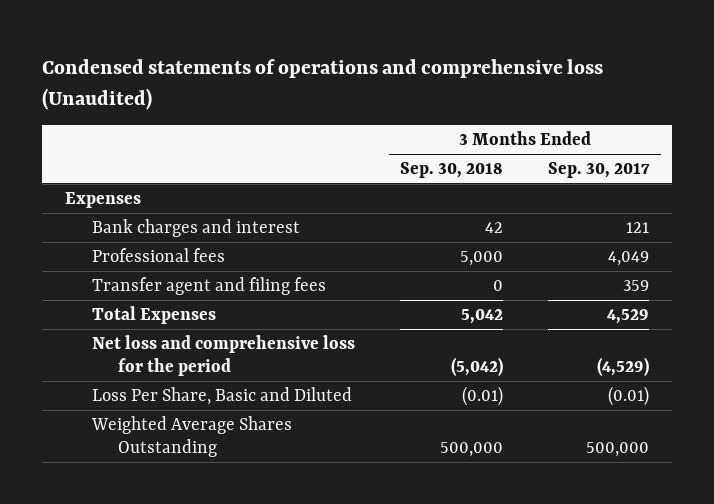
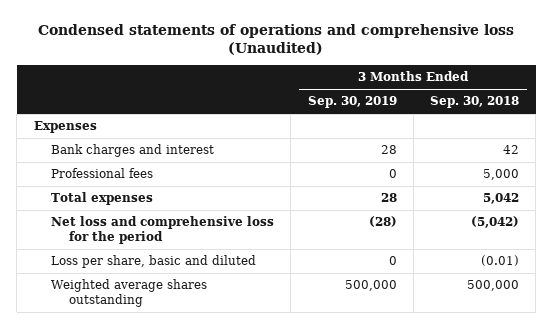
- | 3 Months Ended Sep. 30, 2018 | 3 Months Ended Sep. 30, 2017
+ | 3 Months Ended Sep. 30, 2019 | 3 Months Ended Sep. 30, 2018
- Transfer agent and filing fees | 0 | 359
- Total Expenses | 5,042 | 4,529
+ Total expenses | 28 | 5,042
- Loss Per Share, Basic and Diluted | (0.01) | (0.01)
- Weighted Average Shares Outstanding | 500,000 | 500,000
+ Loss per share, basic and diluted | 0 | (0.01)
+ Weighted average shares outstanding | 500,000 | 500,000

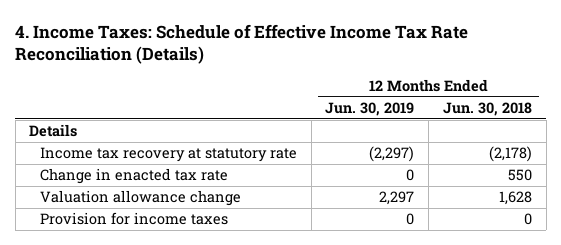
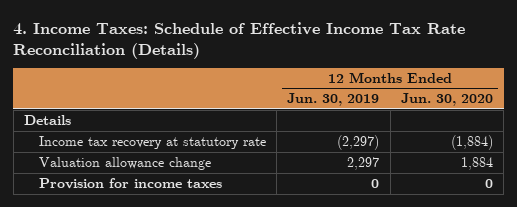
- | 12 Months Ended Jun. 30, 2019 | 12 Months Ended Jun. 30, 2018
+ | 12 Months Ended Jun. 30, 2019 | 12 Months Ended Jun. 30, 2020
- Change in enacted tax rate | 0 | 550

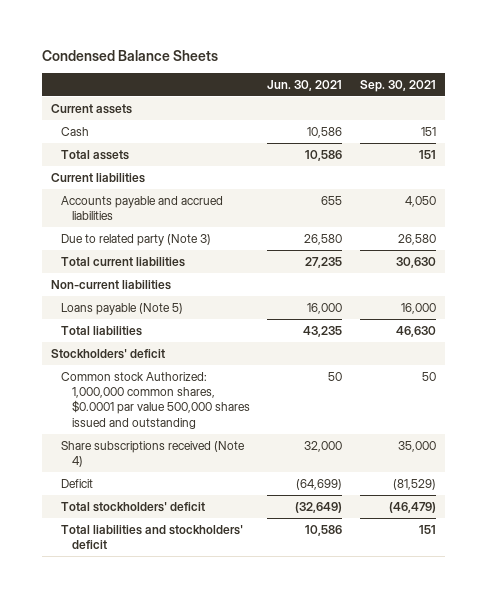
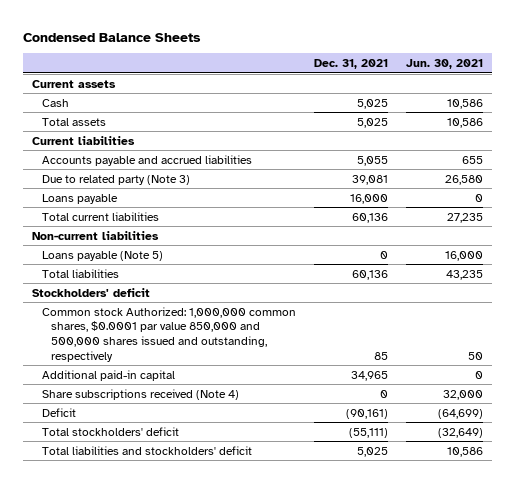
- | Jun. 30, 2021 | Sep. 30, 2021
+ | Dec. 31, 2021 | Jun. 30, 2021
+ Loans payable | 16,000 | 0
- Common stock Authorized: 1,000,000 common shares, $0.0001 par value 500,000 shares issued and outstanding | 50 | 50
+ Common stock Authorized: 1,000,000 common shares, $0.0001 par value 850,000 and 500,000 shares issued and outstanding, respectively | 85 | 50
+ Additional paid-in capital | 34,965 | 0

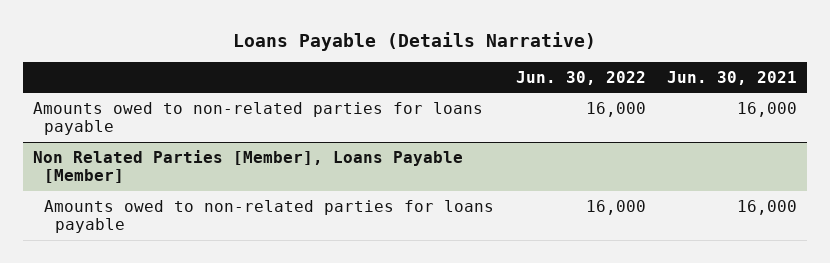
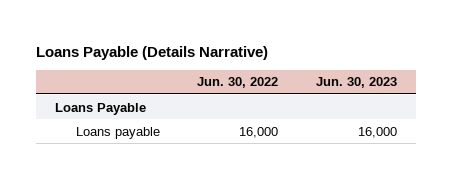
- | Jun. 30, 2022 | Jun. 30, 2021
+ | Jun. 30, 2022 | Jun. 30, 2023
- Amounts owed to non-related parties for loans payable | 16,000 | 16,000
- Non Related Parties [Member], Loans Payable [Member]
- Amounts owed to non-related parties for loans payable | 16,000 | 16,000
+ Loans Payable
+ Loans payable | 16,000 | 16,000

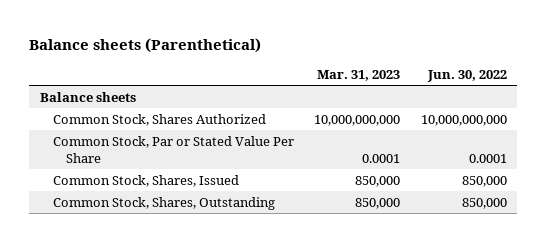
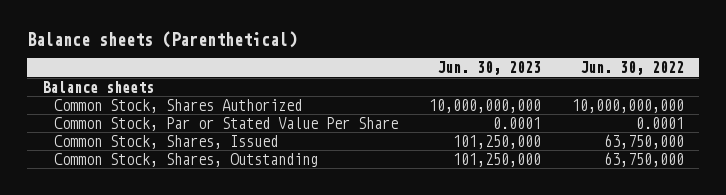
- | Mar. 31, 2023 | Jun. 30, 2022
+ | Jun. 30, 2023 | Jun. 30, 2022
- Common Stock, Shares, Issued | 850,000 | 850,000
- Common Stock, Shares, Outstanding | 850,000 | 850,000
+ Common Stock, Shares, Issued | 101,250,000 | 63,750,000
+ Common Stock, Shares, Outstanding | 101,250,000 | 63,750,000

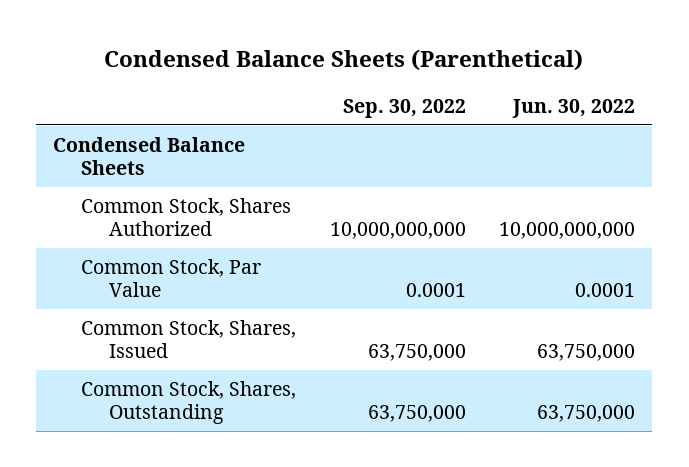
- Balance sheets (Parenthetical)
+ Condensed Balance Sheets (Parenthetical)
- | Jun. 30, 2023 | Jun. 30, 2022
+ | Sep. 30, 2022 | Jun. 30, 2022
- Balance sheets
+ Condensed Balance Sheets
- Common Stock, Par or Stated Value Per Share | 0.0001 | 0.0001
+ Common Stock, Par Value | 0.0001 | 0.0001

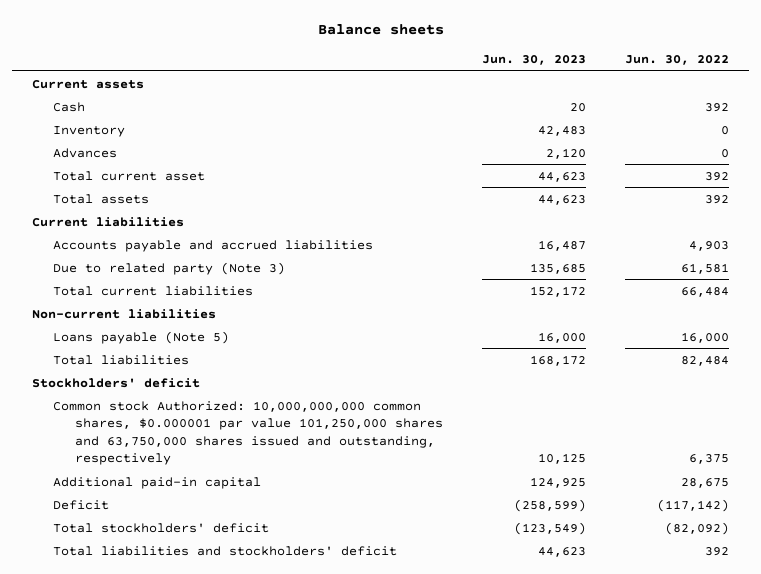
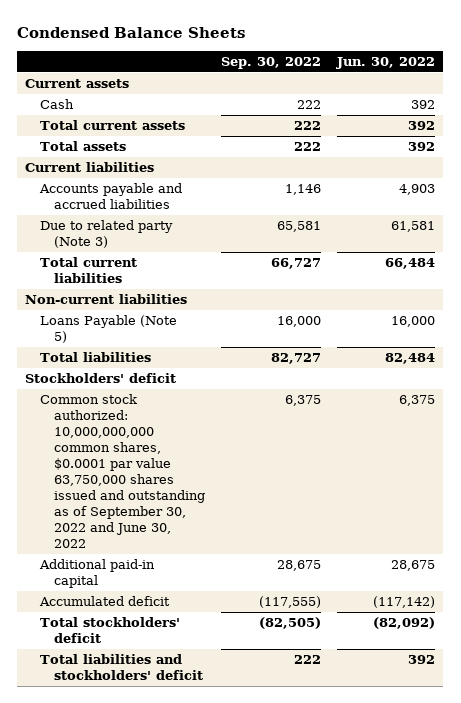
- Balance sheets
+ Condensed Balance Sheets
- | Jun. 30, 2023 | Jun. 30, 2022
+ | Sep. 30, 2022 | Jun. 30, 2022
- Inventory | 42,483 | 0
- Advances | 2,120 | 0
- Total current asset | 44,623 | 392
+ Total current assets | 222 | 392
- Loans payable (Note 5) | 16,000 | 16,000
+ Loans Payable (Note 5) | 16,000 | 16,000
- Common stock Authorized: 10,000,000,000 common shares, $0.000001 par value 101,250,000 shares and 63,750,000 shares issued and outstanding, respectively | 10,125 | 6,375
+ Common stock authorized: 10,000,000,000 common shares, $0.0001 par value 63,750,000 shares issued and outstanding as of September 30, 2022 and June 30, 2022 | 6,375 | 6,375
- Deficit | (258,599) | (117,142)
+ Accumulated deficit | (117,555) | (117,142)

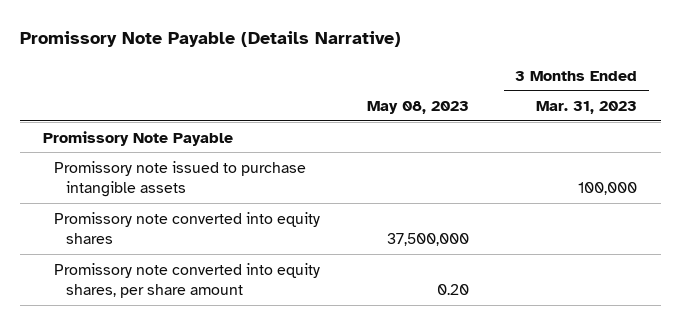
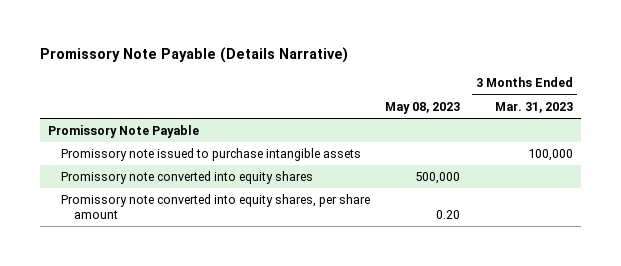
- Promissory note converted into equity shares | 37,500,000 |
+ Promissory note converted into equity shares | 500,000 |

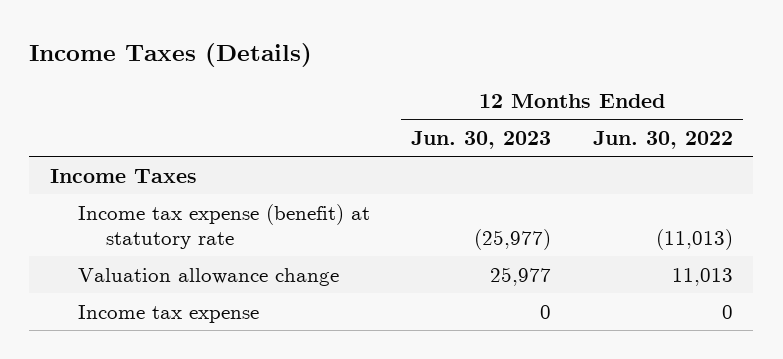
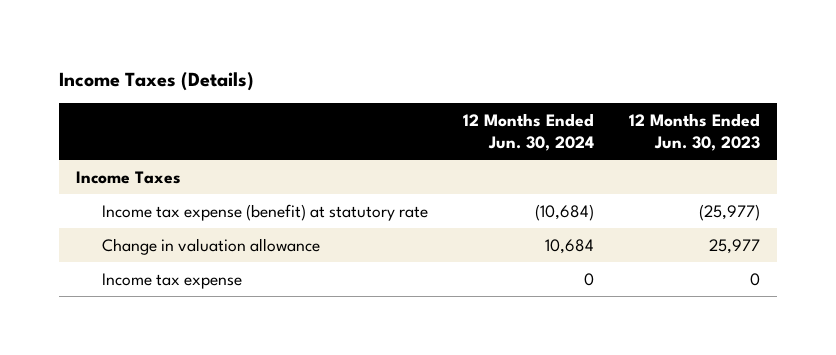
- | 12 Months Ended Jun. 30, 2023 | 12 Months Ended Jun. 30, 2022
+ | 12 Months Ended Jun. 30, 2024 | 12 Months Ended Jun. 30, 2023
- Valuation allowance change | 25,977 | 11,013
+ Change in valuation allowance | 10,684 | 25,977

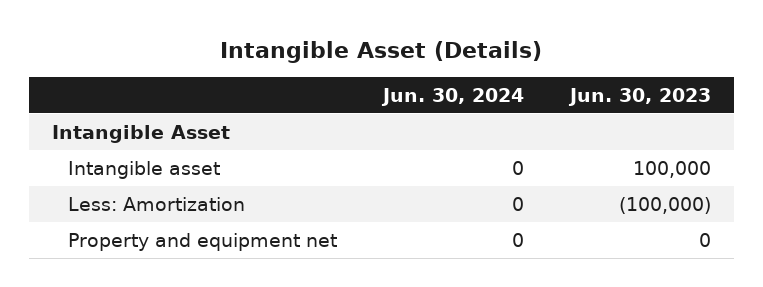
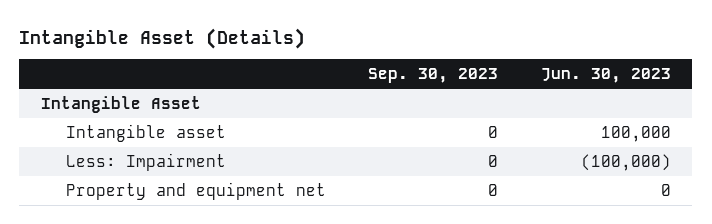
- | Jun. 30, 2024 | Jun. 30, 2023
+ | Sep. 30, 2023 | Jun. 30, 2023
- Less: Amortization | 0 | (100,000)
+ Less: Impairment | 0 | (100,000)

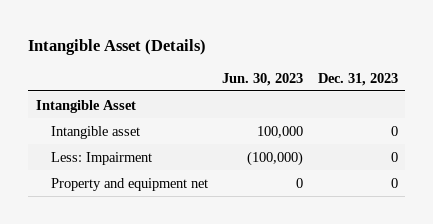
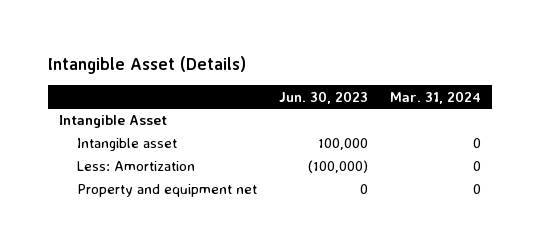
- | Jun. 30, 2023 | Dec. 31, 2023
+ | Jun. 30, 2023 | Mar. 31, 2024
- Less: Impairment | (100,000) | 0
+ Less: Amortization | (100,000) | 0

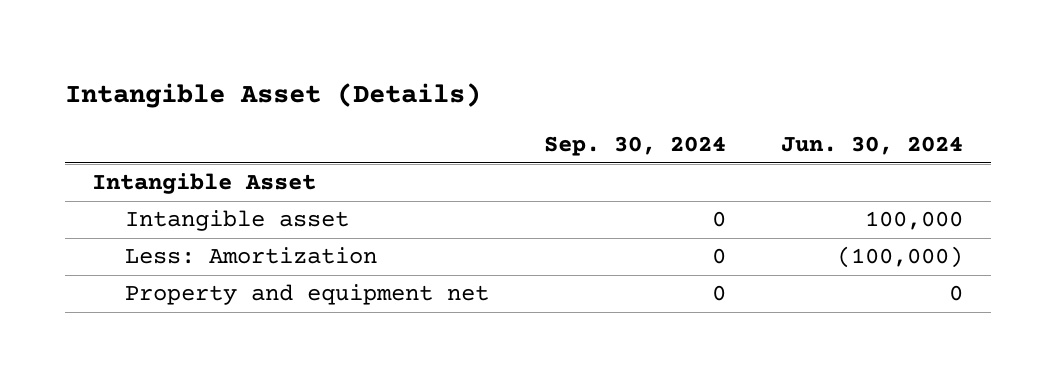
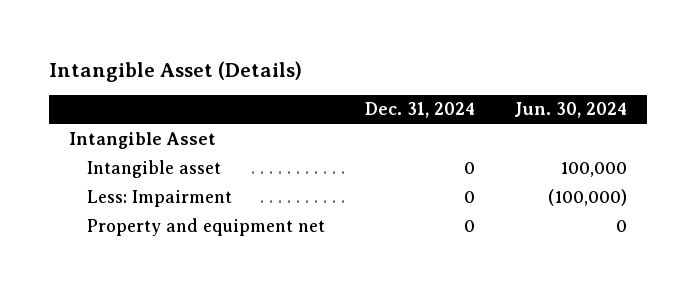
- | Sep. 30, 2024 | Jun. 30, 2024
+ | Dec. 31, 2024 | Jun. 30, 2024
- Less: Amortization | 0 | (100,000)
+ Less: Impairment | 0 | (100,000)

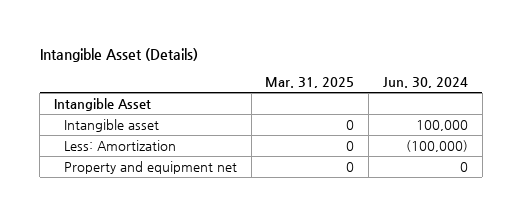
- | Dec. 31, 2024 | Jun. 30, 2024
+ | Mar. 31, 2025 | Jun. 30, 2024
- Less: Impairment | 0 | (100,000)
+ Less: Amortization | 0 | (100,000)

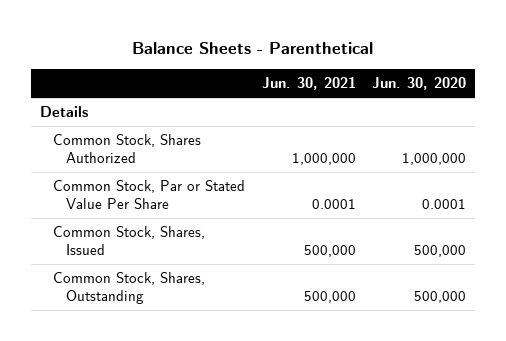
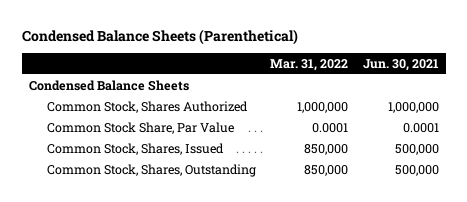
- Balance Sheets - Parenthetical
+ Condensed Balance Sheets (Parenthetical)
- | Jun. 30, 2021 | Jun. 30, 2020
+ | Mar. 31, 2022 | Jun. 30, 2021
- Details
+ Condensed Balance Sheets
- Common Stock, Par or Stated Value Per Share | 0.0001 | 0.0001
+ Common Stock Share, Par Value | 0.0001 | 0.0001

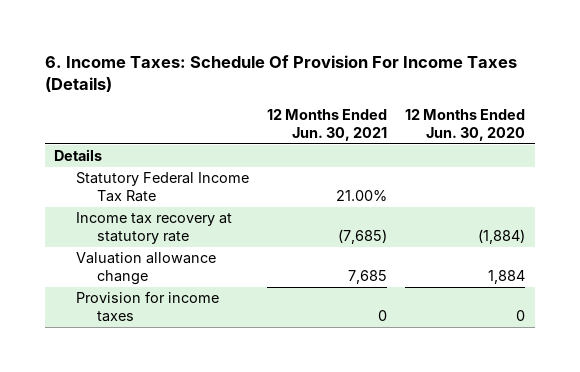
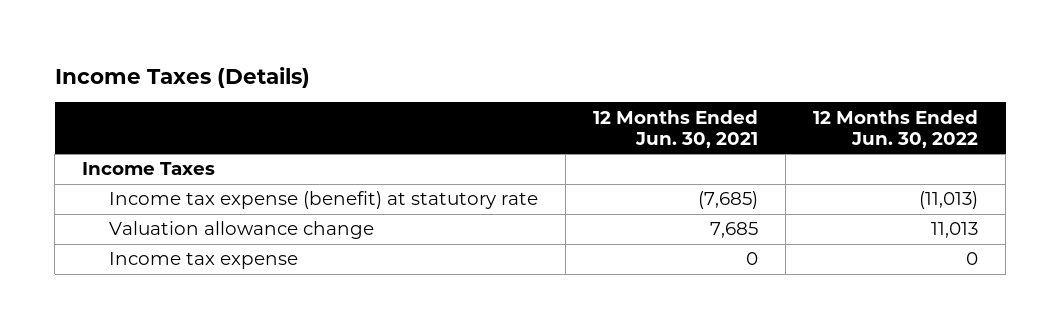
- 6. Income Taxes: Schedule Of Provision For Income Taxes (Details)
+ Income Taxes (Details)
- | 12 Months Ended Jun. 30, 2021 | 12 Months Ended Jun. 30, 2020
+ | 12 Months Ended Jun. 30, 2021 | 12 Months Ended Jun. 30, 2022
- Details
- Statutory Federal Income Tax Rate | 21.00% |
- Income tax recovery at statutory rate | (7,685) | (1,884)
+ Income Taxes
+ Income tax expense (benefit) at statutory rate | (7,685) | (11,013)
- Provision for income taxes | 0 | 0
+ Income tax expense | 0 | 0

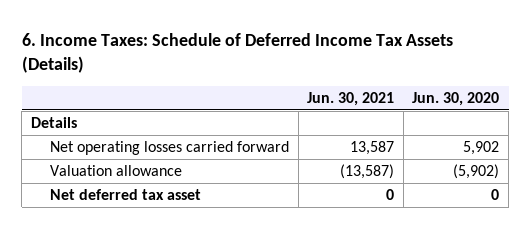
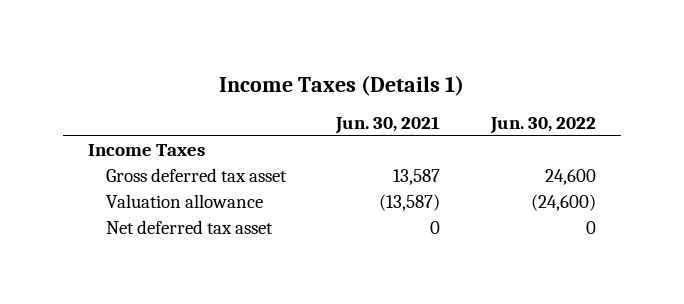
- 6. Income Taxes: Schedule of Deferred Income Tax Assets (Details)
+ Income Taxes (Details 1)
- | Jun. 30, 2021 | Jun. 30, 2020
+ | Jun. 30, 2021 | Jun. 30, 2022
- Details
- Net operating losses carried forward | 13,587 | 5,902
+ Income Taxes
+ Gross deferred tax asset | 13,587 | 24,600

